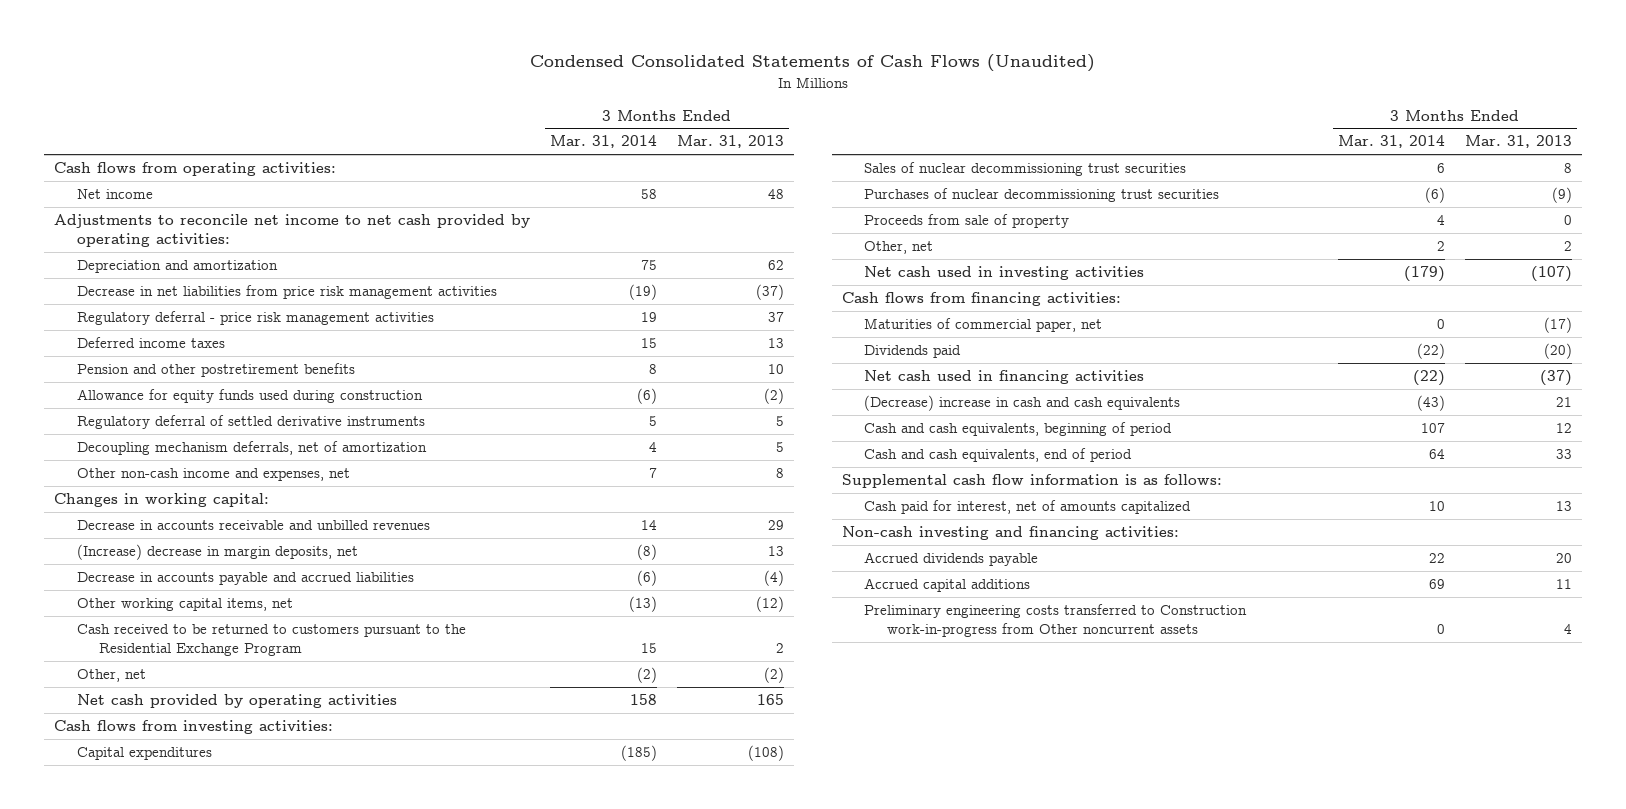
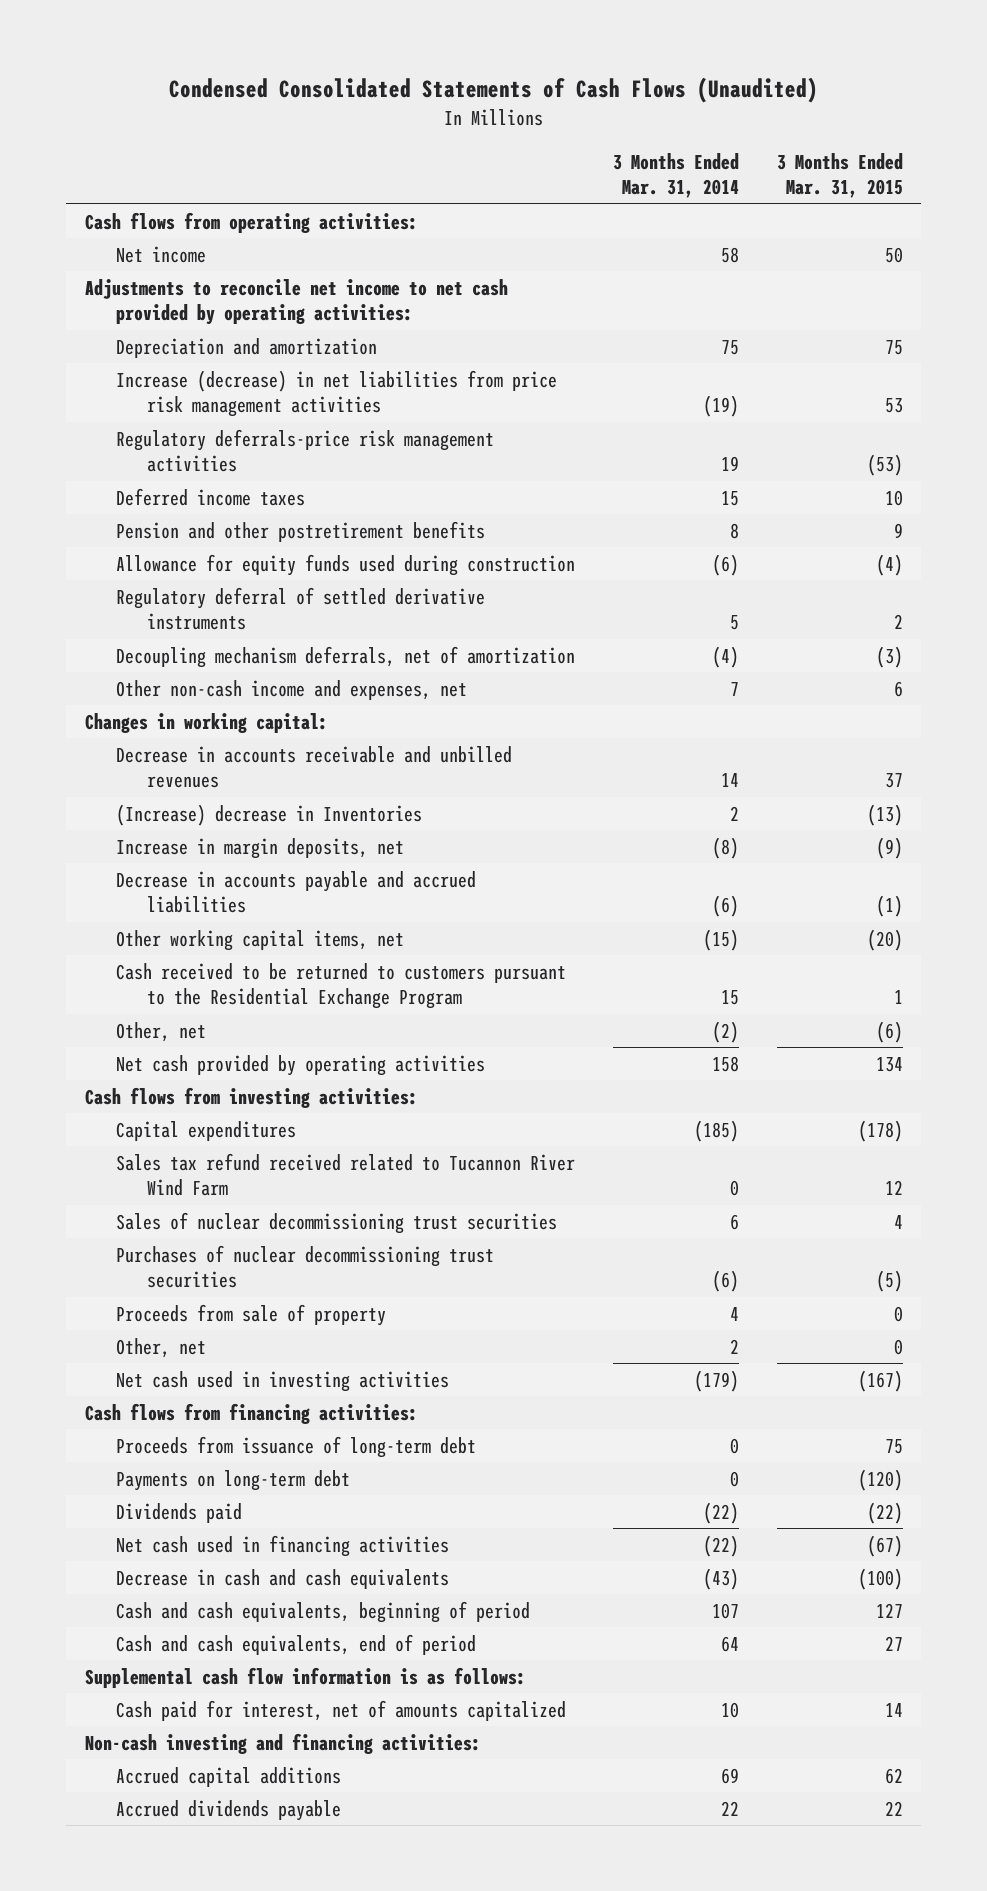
- | 3 Months Ended Mar. 31, 2014 | 3 Months Ended Mar. 31, 2013
+ | 3 Months Ended Mar. 31, 2014 | 3 Months Ended Mar. 31, 2015
- Decrease in net liabilities from price risk management activities | (19) | (37)
- Regulatory deferral - price risk management activities | 19 | 37
+ Increase (decrease) in net liabilities from price risk management activities | (19) | 53
+ Regulatory deferrals-price risk management activities | 19 | (53)
- Decoupling mechanism deferrals, net of amortization | 4 | 5
+ Decoupling mechanism deferrals, net of amortization | (4) | (3)
- (Increase) decrease in margin deposits, net | (8) | 13
+ (Increase) decrease in Inventories | 2 | (13)
+ Increase in margin deposits, net | (8) | (9)
- Other working capital items, net | (13) | (12)
+ Other working capital items, net | (15) | (20)
+ Sales tax refund received related to Tucannon River Wind Farm | 0 | 12
- Maturities of commercial paper, net | 0 | (17)
+ Proceeds from issuance of long-term debt | 0 | 75
+ Payments on long-term debt | 0 | (120)
- (Decrease) increase in cash and cash equivalents | (43) | 21
+ Decrease in cash and cash equivalents | (43) | (100)
- Preliminary engineering costs transferred to Construction work-in-progress from Other noncurrent assets | 0 | 4
moved down: Accrued dividends payable | 22 | 22

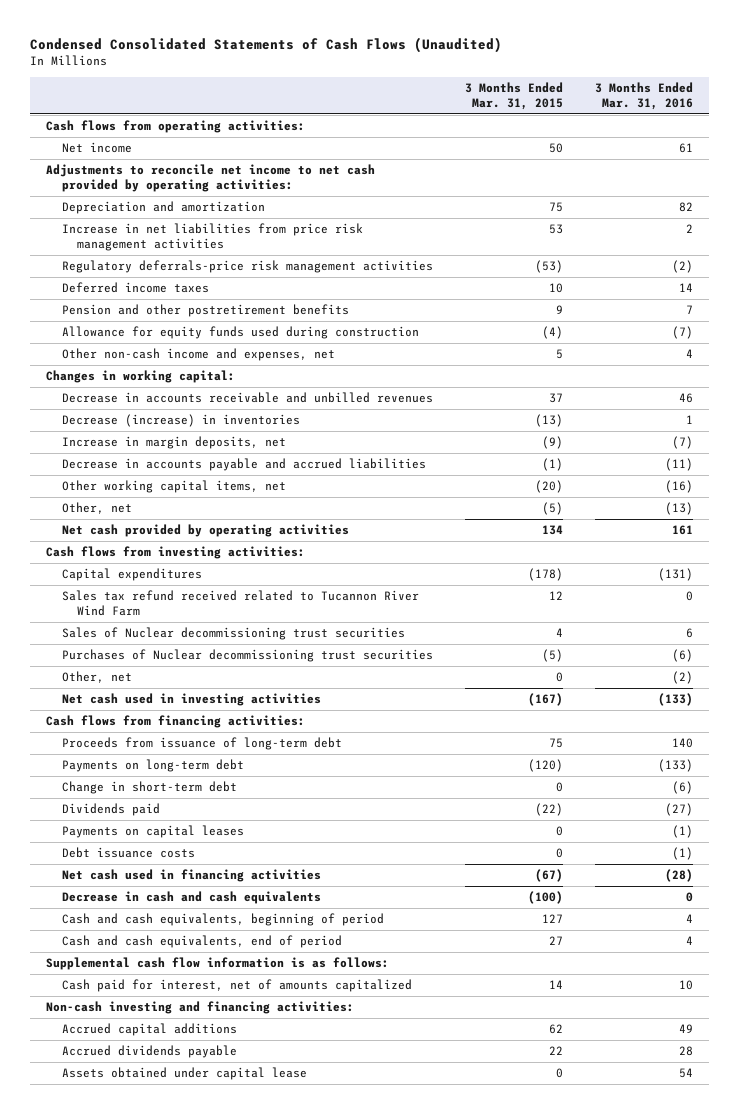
- | 3 Months Ended Mar. 31, 2014 | 3 Months Ended Mar. 31, 2015
+ | 3 Months Ended Mar. 31, 2015 | 3 Months Ended Mar. 31, 2016
- Increase (decrease) in net liabilities from price risk management activities | (19) | 53
+ Increase in net liabilities from price risk management activities | 53 | 2
- Regulatory deferral of settled derivative instruments | 5 | 2
- Decoupling mechanism deferrals, net of amortization | (4) | (3)
- Other non-cash income and expenses, net | 7 | 6
+ Other non-cash income and expenses, net | 5 | 4
- (Increase) decrease in Inventories | 2 | (13)
+ Decrease (increase) in inventories | (13) | 1
- Cash received to be returned to customers pursuant to the Residential Exchange Program | 15 | 1
- Other, net | (2) | (6)
+ Other, net | (5) | (13)
- Sales of nuclear decommissioning trust securities | 6 | 4
- Purchases of nuclear decommissioning trust securities | (6) | (5)
- Proceeds from sale of property | 4 | 0
+ Sales of Nuclear decommissioning trust securities | 4 | 6
+ Purchases of Nuclear decommissioning trust securities | (5) | (6)
+ Change in short-term debt | 0 | (6)
+ Payments on capital leases | 0 | (1)
+ Debt issuance costs | 0 | (1)
+ Assets obtained under capital lease | 0 | 54

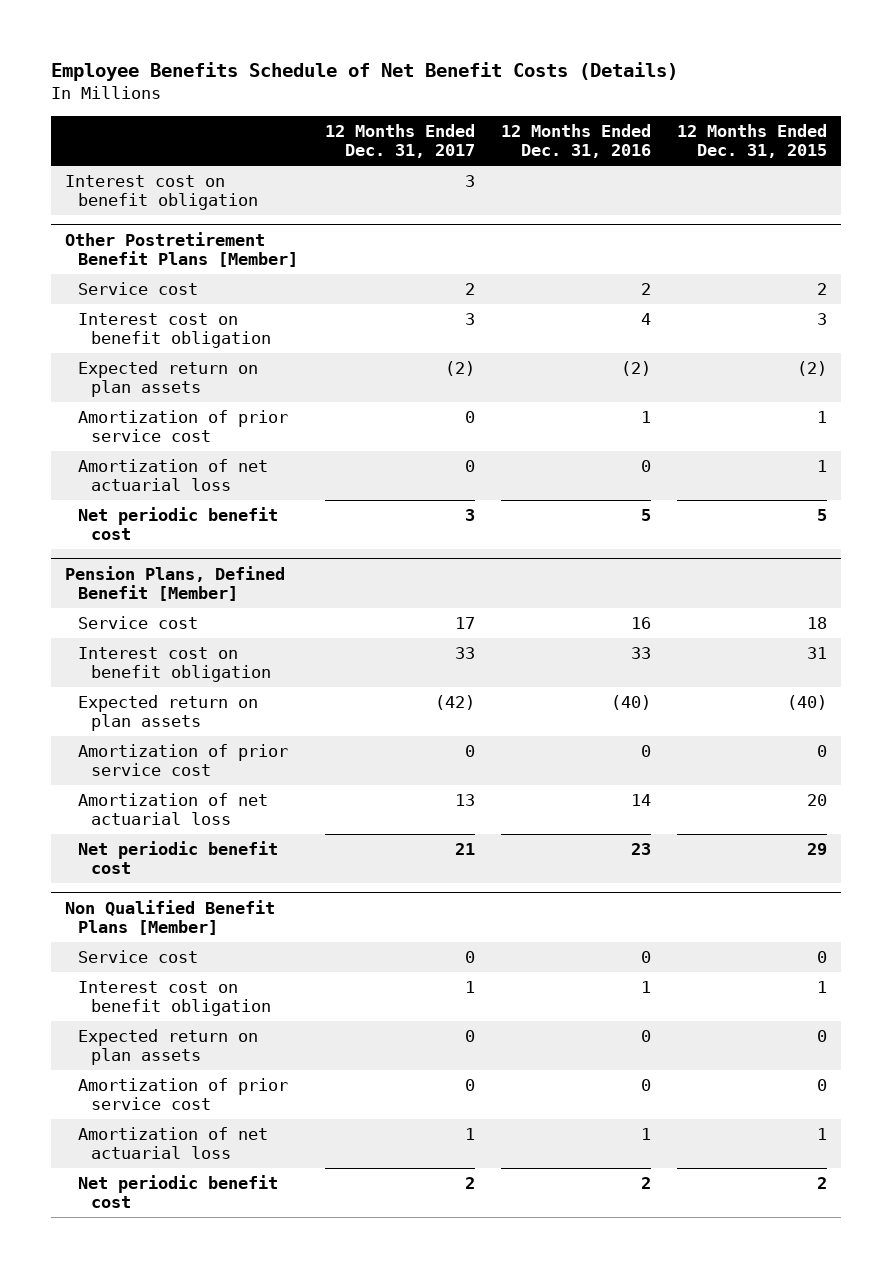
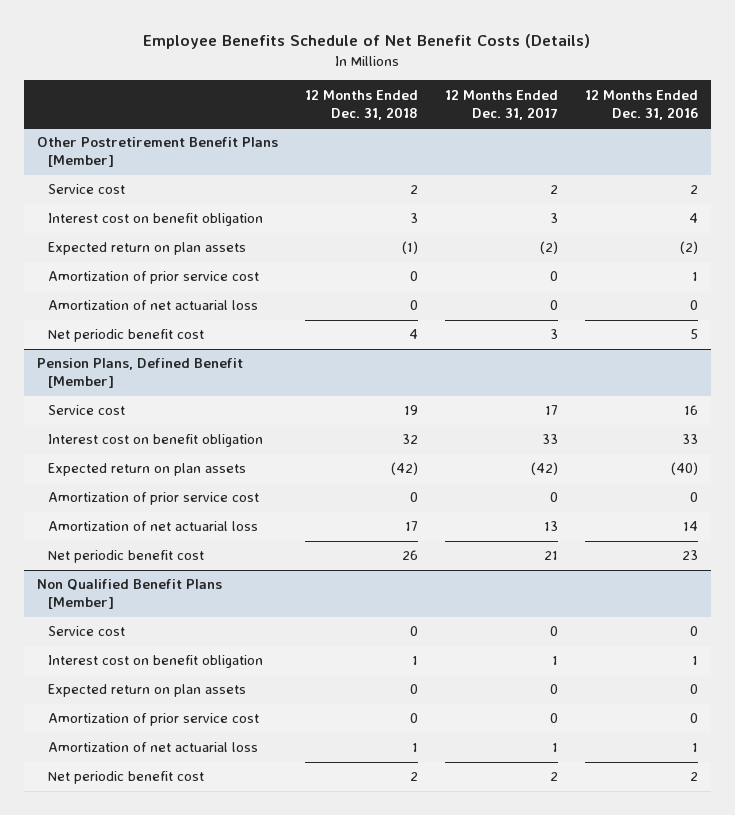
- | 12 Months Ended Dec. 31, 2017 | 12 Months Ended Dec. 31, 2016 | 12 Months Ended Dec. 31, 2015
+ | 12 Months Ended Dec. 31, 2018 | 12 Months Ended Dec. 31, 2017 | 12 Months Ended Dec. 31, 2016
- Interest cost on benefit obligation | 3 | |

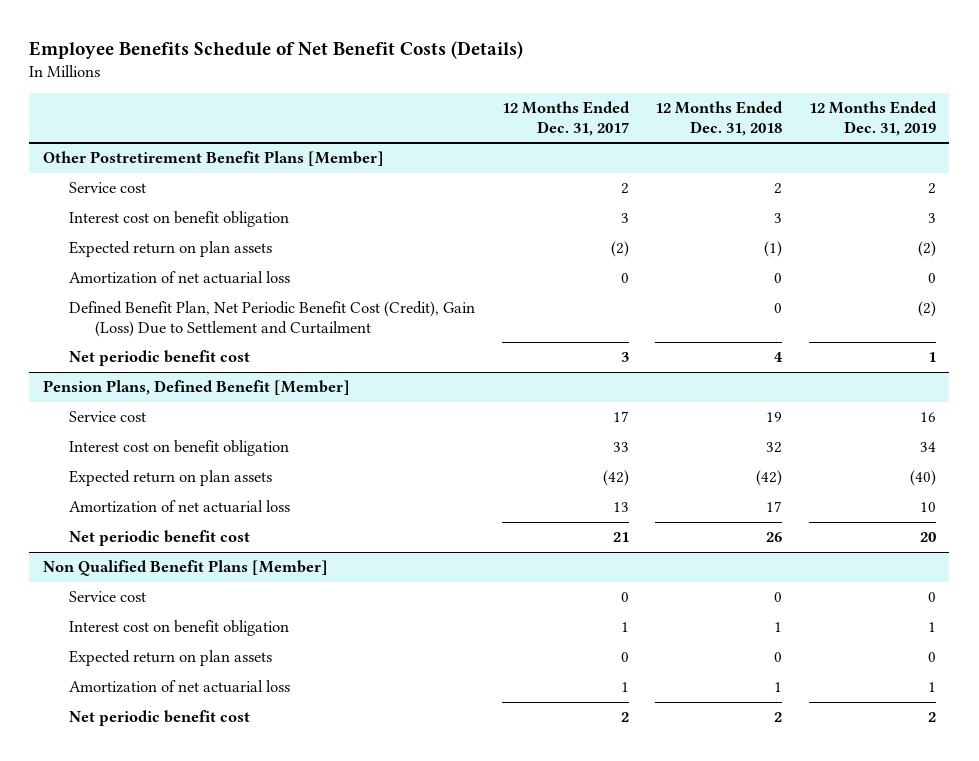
- | 12 Months Ended Dec. 31, 2018 | 12 Months Ended Dec. 31, 2017 | 12 Months Ended Dec. 31, 2016
+ | 12 Months Ended Dec. 31, 2017 | 12 Months Ended Dec. 31, 2018 | 12 Months Ended Dec. 31, 2019
@ Other Postretirement Benefit Plans [Member]
- Amortization of prior service cost | 0 | 0 | 1
+ Defined Benefit Plan, Net Periodic Benefit Cost (Credit), Gain (Loss) Due to Settlement and Curtailment | | 0 | (2)
@ Pension Plans, Defined Benefit [Member]
- Amortization of prior service cost | 0 | 0 | 0
@ Non Qualified Benefit Plans [Member]
- Amortization of prior service cost | 0 | 0 | 0

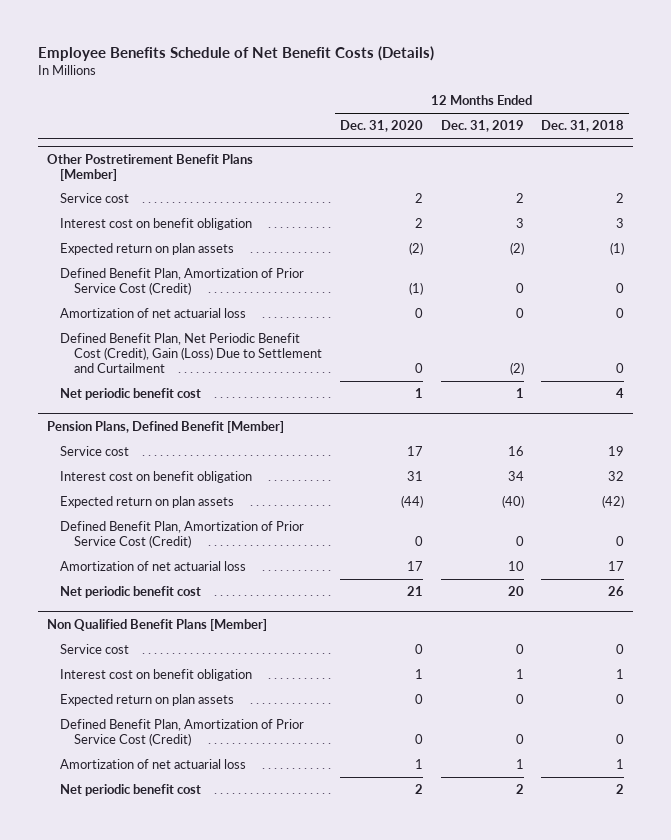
- | 12 Months Ended Dec. 31, 2017 | 12 Months Ended Dec. 31, 2018 | 12 Months Ended Dec. 31, 2019
+ | 12 Months Ended Dec. 31, 2020 | 12 Months Ended Dec. 31, 2019 | 12 Months Ended Dec. 31, 2018
@ Other Postretirement Benefit Plans [Member]
+ Defined Benefit Plan, Amortization of Prior Service Cost (Credit) | (1) | 0 | 0
@ Pension Plans, Defined Benefit [Member]
+ Defined Benefit Plan, Amortization of Prior Service Cost (Credit) | 0 | 0 | 0
@ Non Qualified Benefit Plans [Member]
+ Defined Benefit Plan, Amortization of Prior Service Cost (Credit) | 0 | 0 | 0

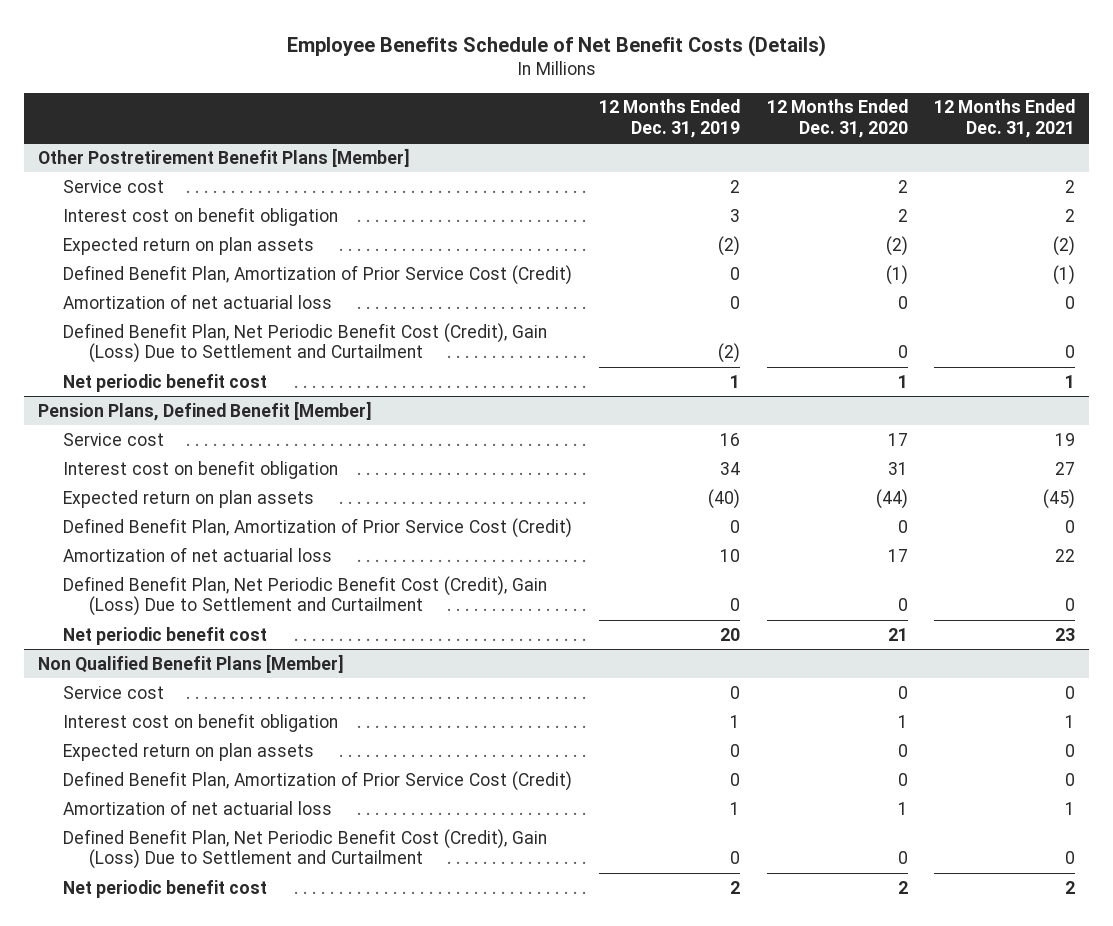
- | 12 Months Ended Dec. 31, 2020 | 12 Months Ended Dec. 31, 2019 | 12 Months Ended Dec. 31, 2018
+ | 12 Months Ended Dec. 31, 2019 | 12 Months Ended Dec. 31, 2020 | 12 Months Ended Dec. 31, 2021
@ Pension Plans, Defined Benefit [Member]
+ Defined Benefit Plan, Net Periodic Benefit Cost (Credit), Gain (Loss) Due to Settlement and Curtailment | 0 | 0 | 0
@ Non Qualified Benefit Plans [Member]
+ Defined Benefit Plan, Net Periodic Benefit Cost (Credit), Gain (Loss) Due to Settlement and Curtailment | 0 | 0 | 0

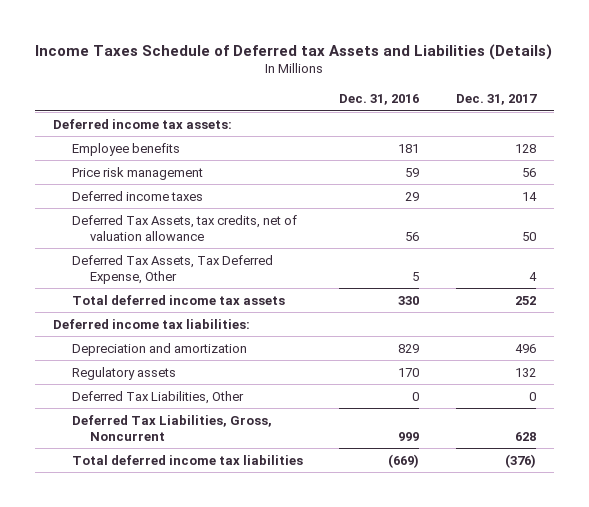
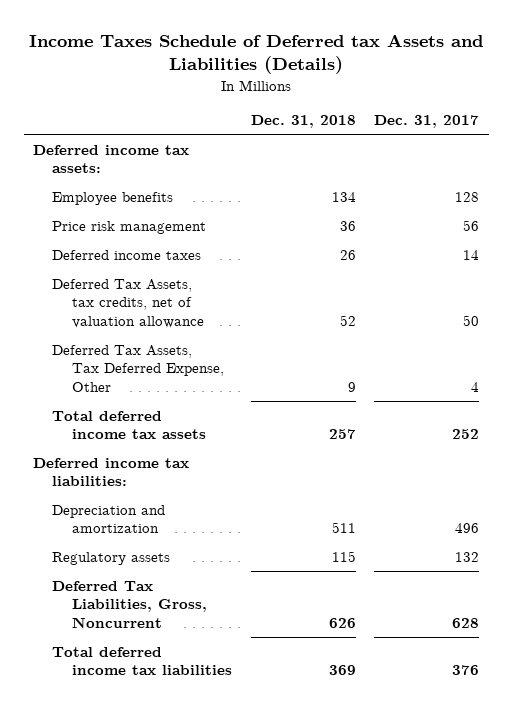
- | Dec. 31, 2016 | Dec. 31, 2017
+ | Dec. 31, 2018 | Dec. 31, 2017
- Deferred Tax Liabilities, Other | 0 | 0
- Total deferred income tax liabilities | (669) | (376)
+ Total deferred income tax liabilities | 369 | 376

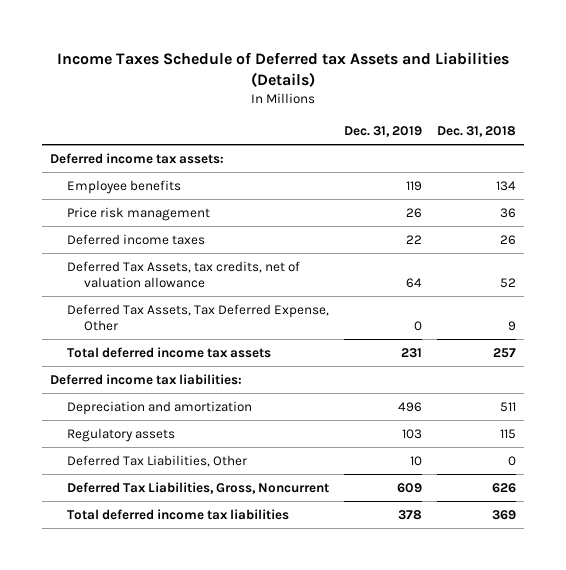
- | Dec. 31, 2018 | Dec. 31, 2017
+ | Dec. 31, 2019 | Dec. 31, 2018
+ Deferred Tax Liabilities, Other | 10 | 0

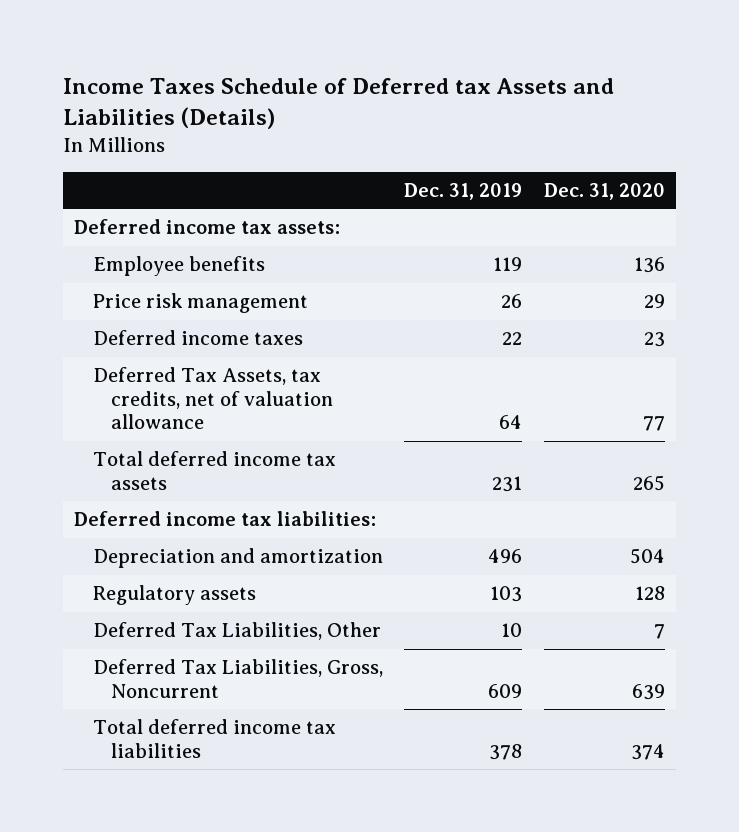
- | Dec. 31, 2019 | Dec. 31, 2018
+ | Dec. 31, 2019 | Dec. 31, 2020
- Deferred Tax Assets, Tax Deferred Expense, Other | 0 | 9

